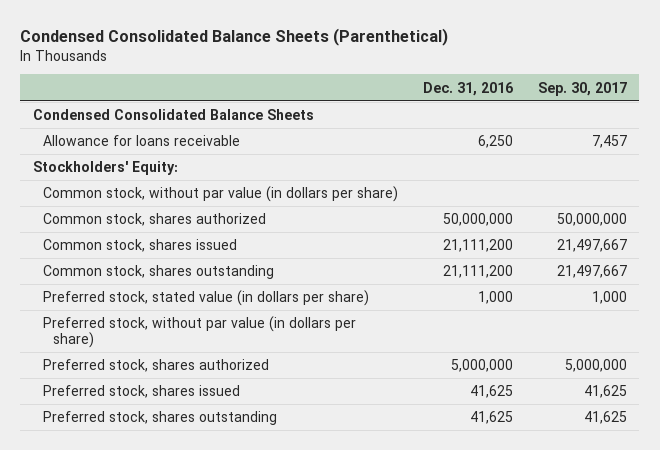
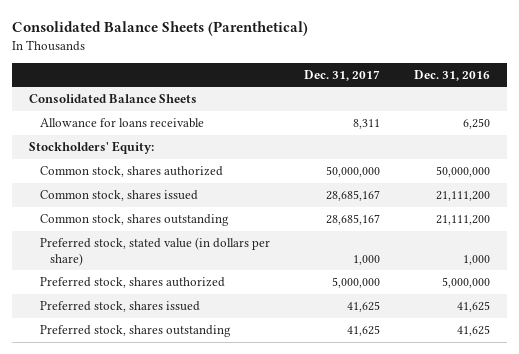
- Condensed Consolidated Balance Sheets (Parenthetical)
+ Consolidated Balance Sheets (Parenthetical)
- | Dec. 31, 2016 | Sep. 30, 2017
+ | Dec. 31, 2017 | Dec. 31, 2016
- Condensed Consolidated Balance Sheets
+ Consolidated Balance Sheets
- Common stock, without par value (in dollars per share)
- Preferred stock, without par value (in dollars per share)

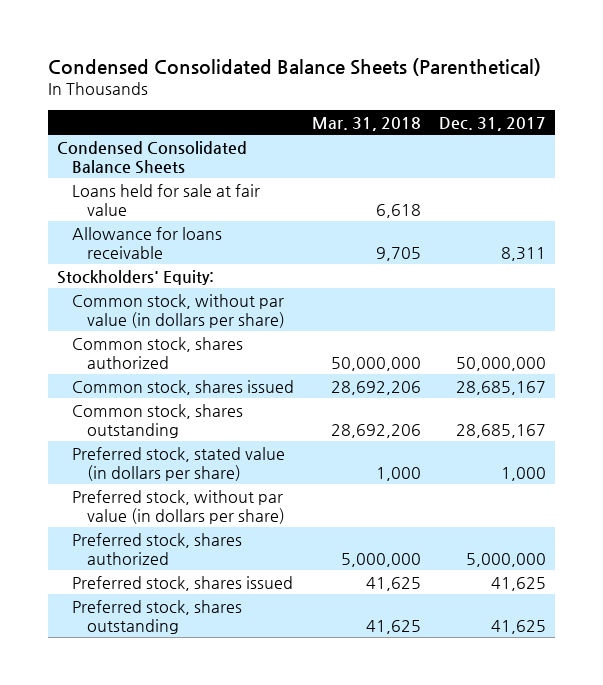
- Consolidated Balance Sheets (Parenthetical)
+ Condensed Consolidated Balance Sheets (Parenthetical)
- | Dec. 31, 2017 | Dec. 31, 2016
+ | Mar. 31, 2018 | Dec. 31, 2017
- Consolidated Balance Sheets
+ Condensed Consolidated Balance Sheets
+ Loans held for sale at fair value | 6,618 |
+ Common stock, without par value (in dollars per share)
+ Preferred stock, without par value (in dollars per share)

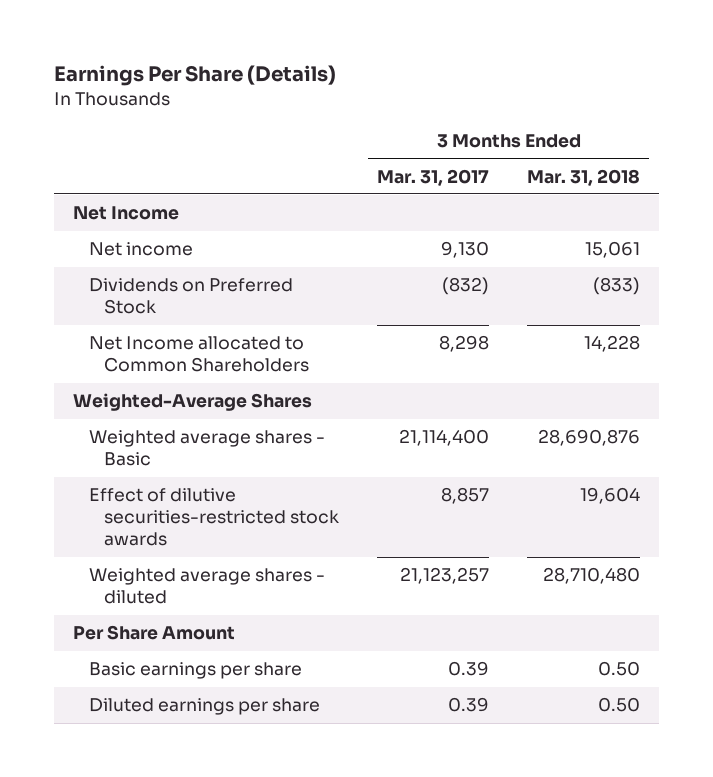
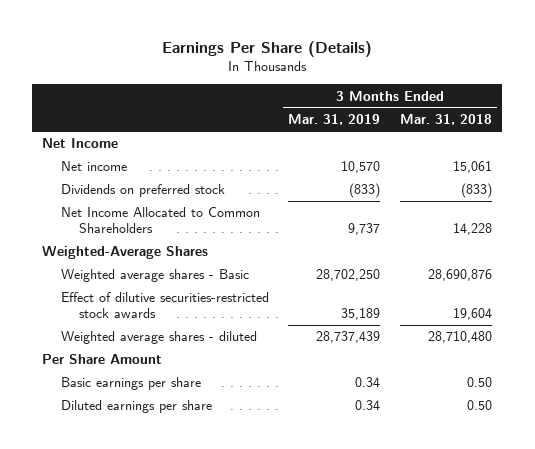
- | 3 Months Ended Mar. 31, 2017 | 3 Months Ended Mar. 31, 2018
+ | 3 Months Ended Mar. 31, 2019 | 3 Months Ended Mar. 31, 2018
- Dividends on Preferred Stock | (832) | (833)
- Net Income allocated to Common Shareholders | 8,298 | 14,228
+ Dividends on preferred stock | (833) | (833)
+ Net Income Allocated to Common Shareholders | 9,737 | 14,228

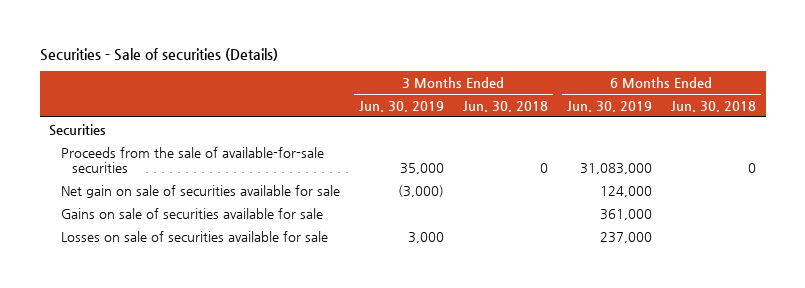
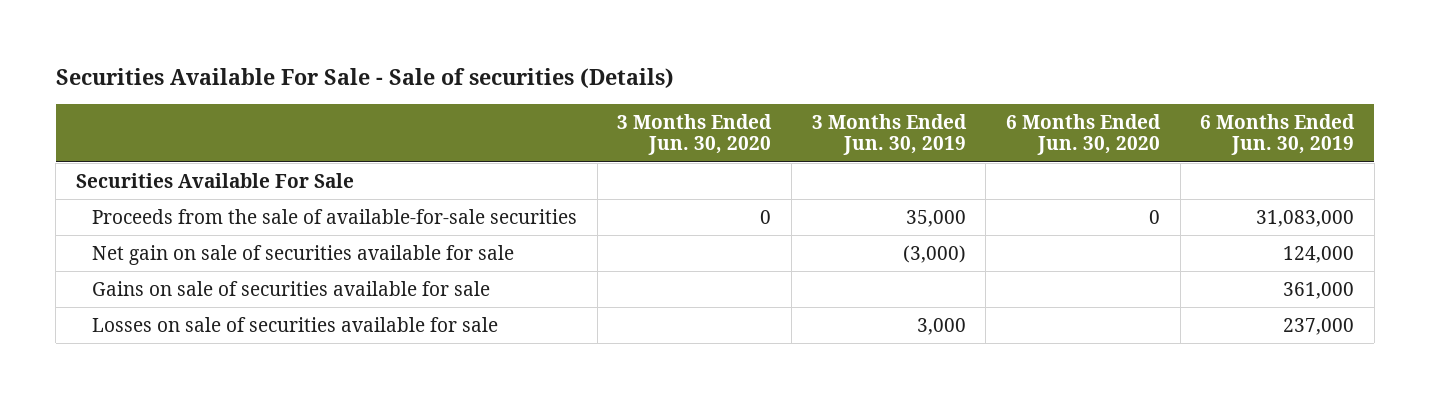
- Securities - Sale of securities (Details)
+ Securities Available For Sale - Sale of securities (Details)
- | 3 Months Ended Jun. 30, 2019 | 3 Months Ended Jun. 30, 2018 | 6 Months Ended Jun. 30, 2019 | 6 Months Ended Jun. 30, 2018
+ | 3 Months Ended Jun. 30, 2020 | 3 Months Ended Jun. 30, 2019 | 6 Months Ended Jun. 30, 2020 | 6 Months Ended Jun. 30, 2019
- Securities
+ Securities Available For Sale

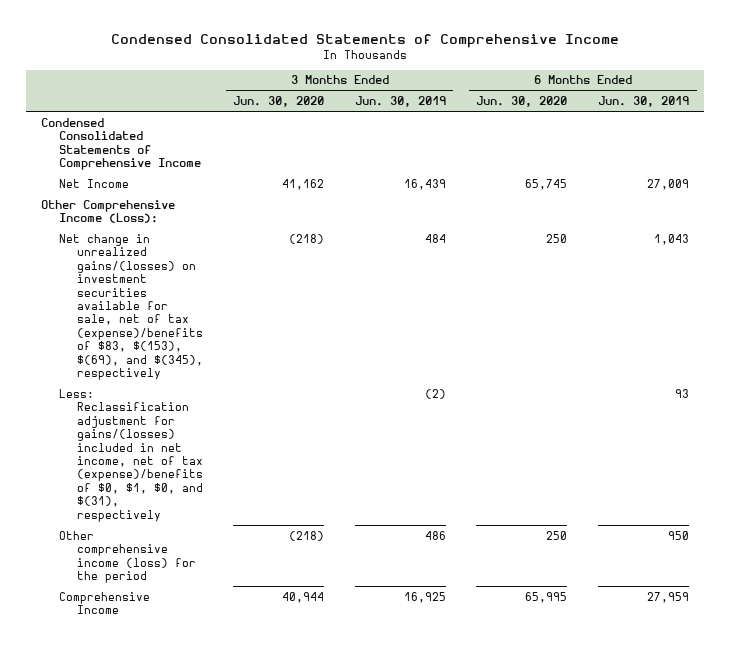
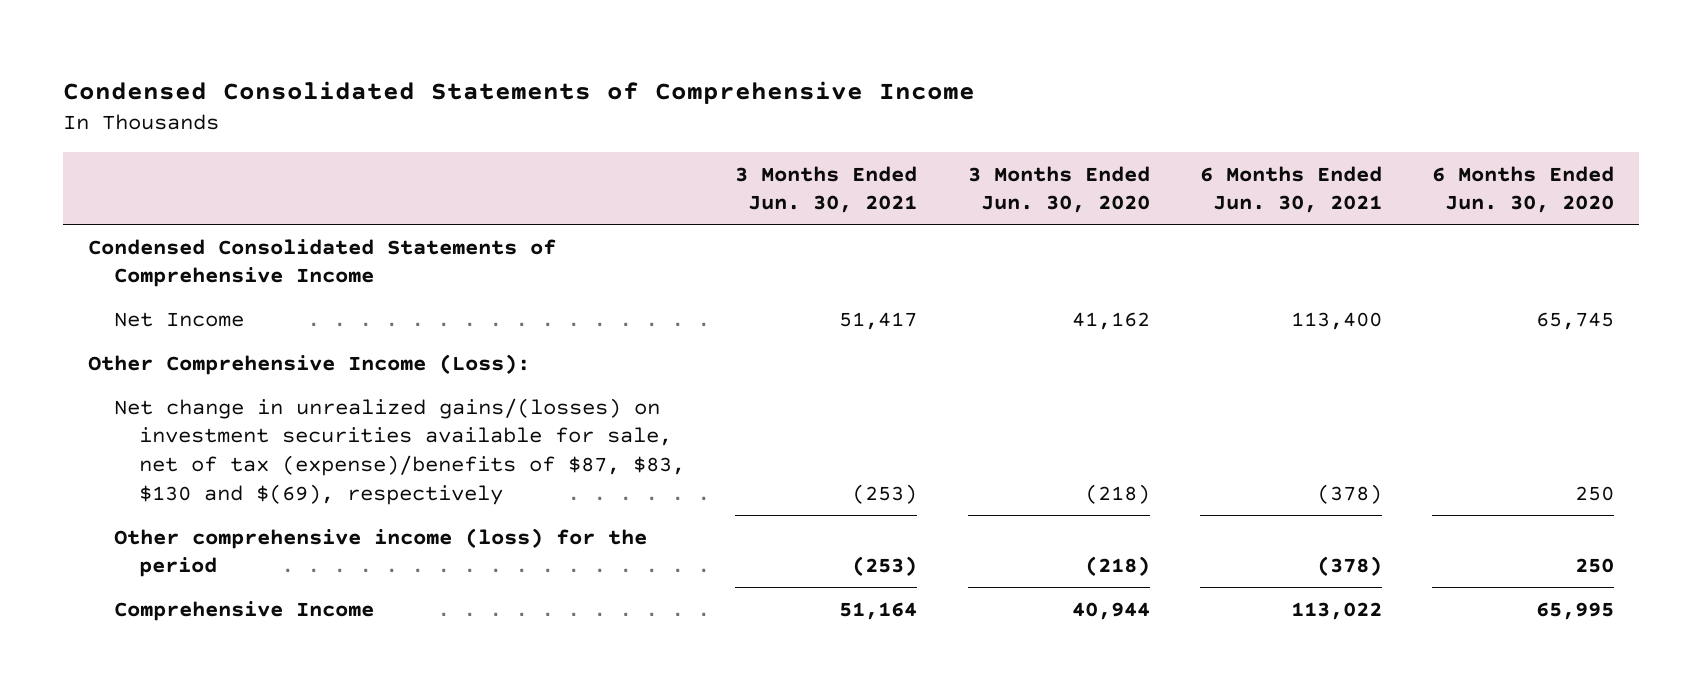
- | 3 Months Ended Jun. 30, 2020 | 3 Months Ended Jun. 30, 2019 | 6 Months Ended Jun. 30, 2020 | 6 Months Ended Jun. 30, 2019
+ | 3 Months Ended Jun. 30, 2021 | 3 Months Ended Jun. 30, 2020 | 6 Months Ended Jun. 30, 2021 | 6 Months Ended Jun. 30, 2020
- Net change in unrealized gains/(losses) on investment securities available for sale, net of tax (expense)/benefits of $83, $(153), $(69), and $(345), respectively | (218) | 484 | 250 | 1,043
- Less: Reclassification adjustment for gains/(losses) included in net income, net of tax (expense)/benefits of $0, $1, $0, and $(31), respectively | | (2) | | 93
+ Net change in unrealized gains/(losses) on investment securities available for sale, net of tax (expense)/benefits of $87, $83, $130 and $(69), respectively | (253) | (218) | (378) | 250

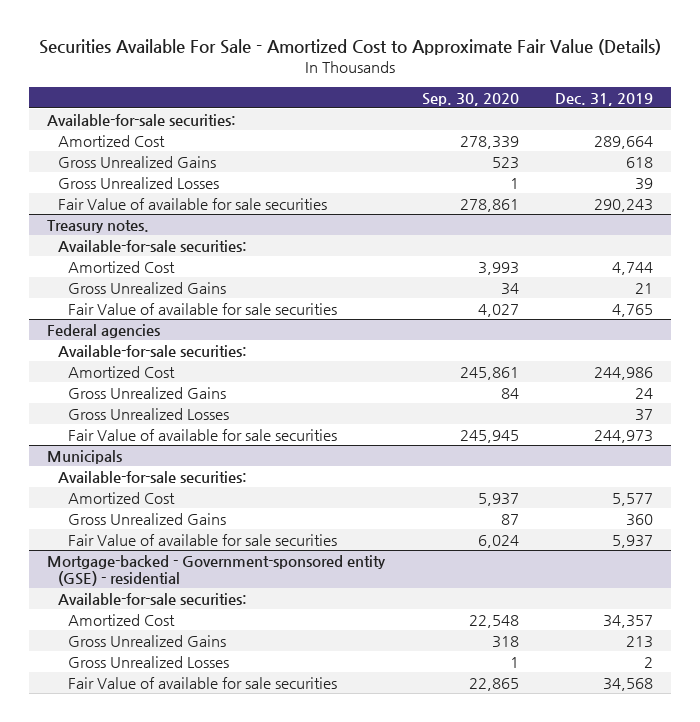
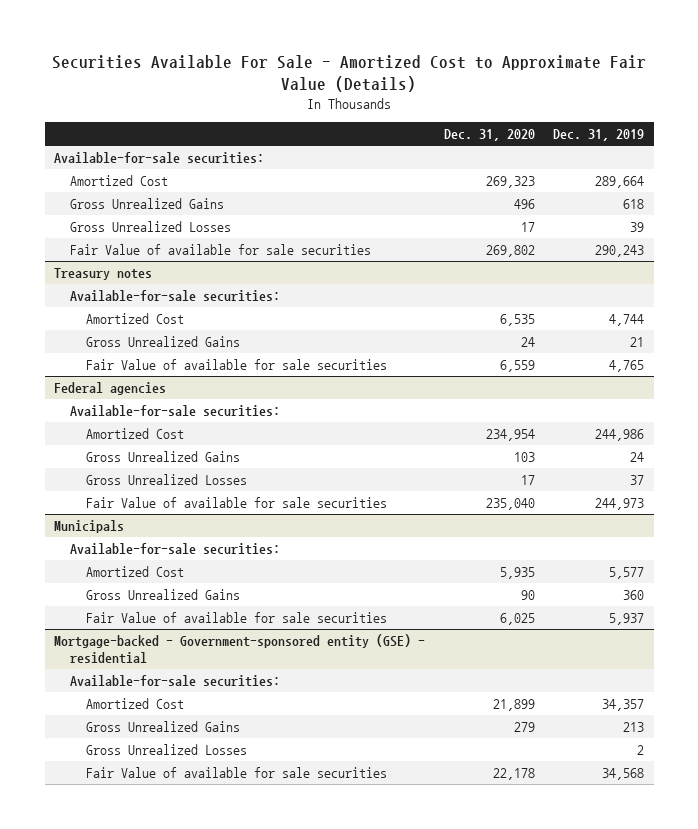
- | Sep. 30, 2020 | Dec. 31, 2019
+ | Dec. 31, 2020 | Dec. 31, 2019
- Treasury notes.
+ Treasury notes

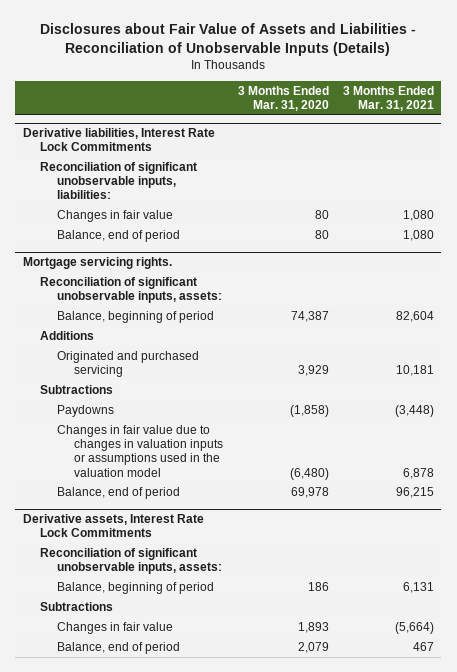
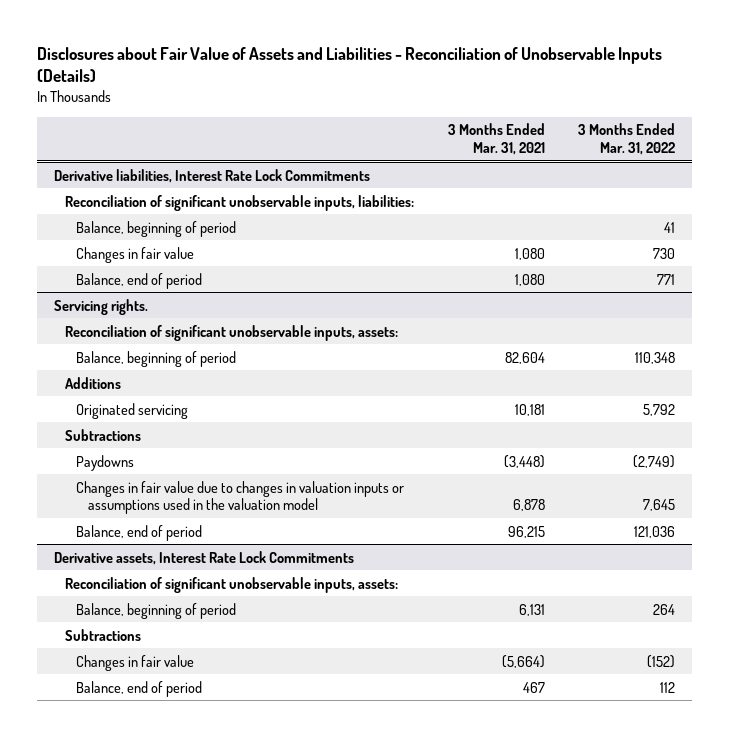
- | 3 Months Ended Mar. 31, 2020 | 3 Months Ended Mar. 31, 2021
+ | 3 Months Ended Mar. 31, 2021 | 3 Months Ended Mar. 31, 2022
@ Derivative liabilities, Interest Rate Lock Commitments
+ Balance, beginning of period | | 41
- Mortgage servicing rights.
+ Servicing rights.
- Originated and purchased servicing | 3,929 | 10,181
+ Originated servicing | 10,181 | 5,792

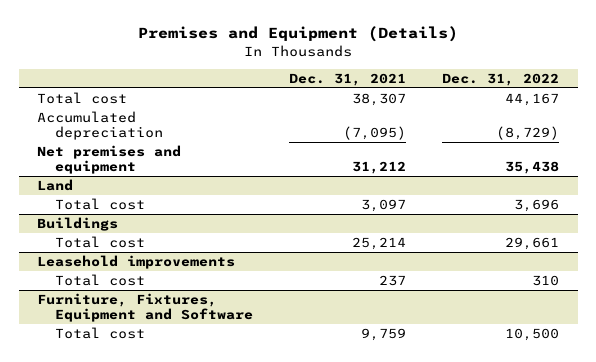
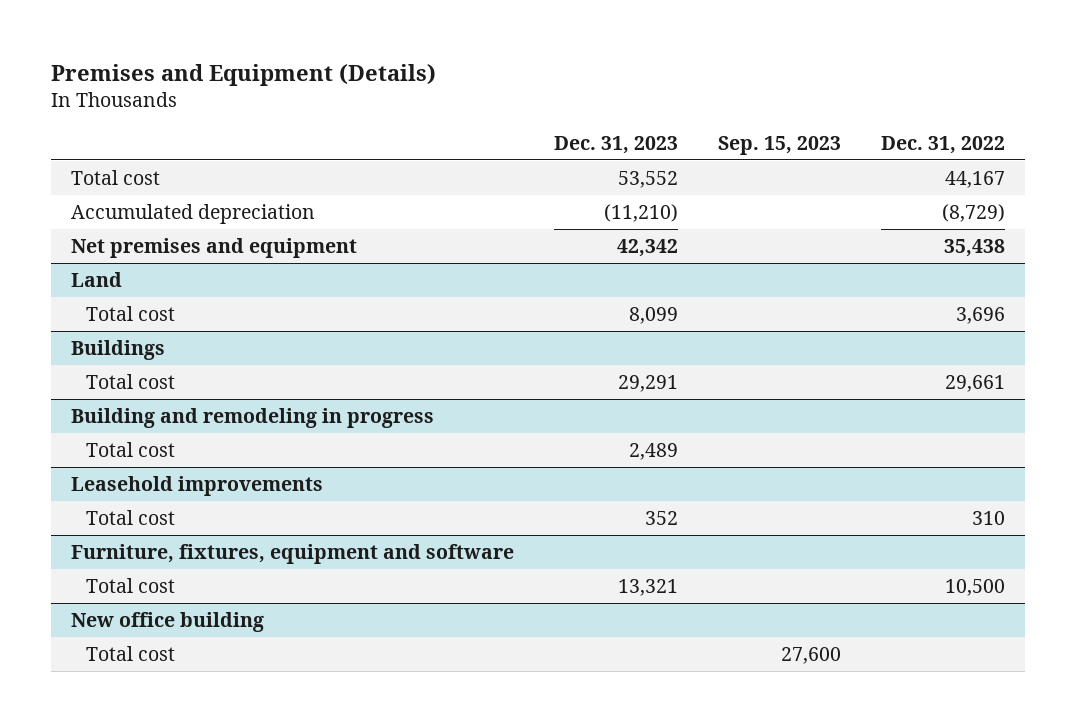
- | Dec. 31, 2021 | Dec. 31, 2022
+ | Dec. 31, 2023 | Sep. 15, 2023 | Dec. 31, 2022
+ Building and remodeling in progress
+ Total cost | 2,489 | |
- Furniture, Fixtures, Equipment and Software
+ Furniture, fixtures, equipment and software
+ New office building
+ Total cost | | 27,600 |

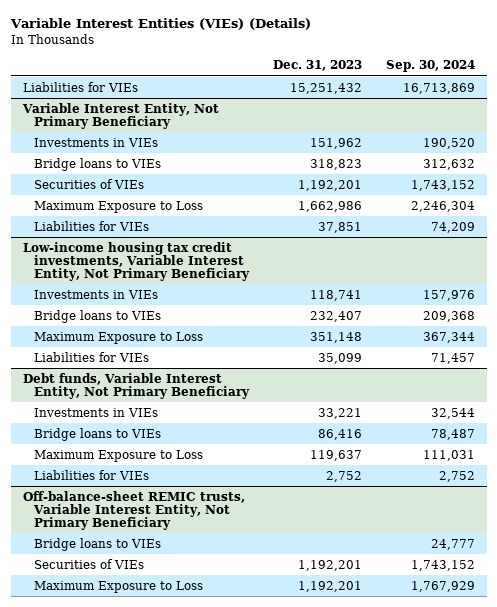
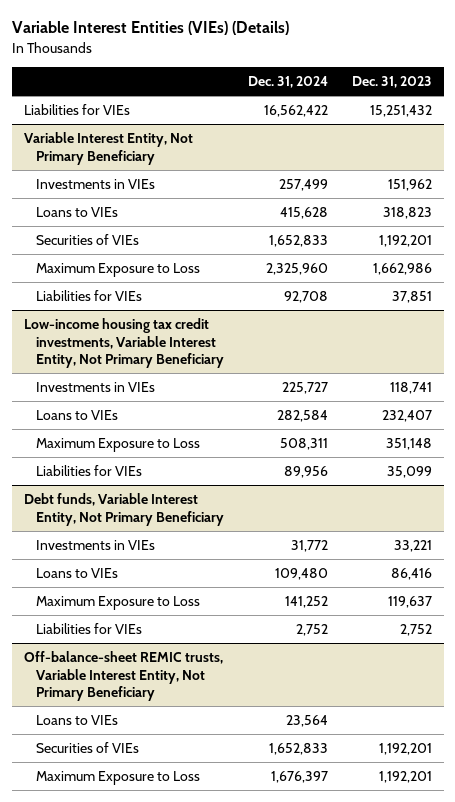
- | Dec. 31, 2023 | Sep. 30, 2024
+ | Dec. 31, 2024 | Dec. 31, 2023
@ Variable Interest Entity, Not Primary Beneficiary
- Bridge loans to VIEs | 318,823 | 312,632
+ Loans to VIEs | 415,628 | 318,823
@ Low-income housing tax credit investments, Variable Interest Entity, Not Primary Beneficiary
- Bridge loans to VIEs | 232,407 | 209,368
+ Loans to VIEs | 282,584 | 232,407
@ Debt funds, Variable Interest Entity, Not Primary Beneficiary
- Bridge loans to VIEs | 86,416 | 78,487
+ Loans to VIEs | 109,480 | 86,416
@ Off-balance-sheet REMIC trusts, Variable Interest Entity, Not Primary Beneficiary
- Bridge loans to VIEs | | 24,777
+ Loans to VIEs | 23,564 |

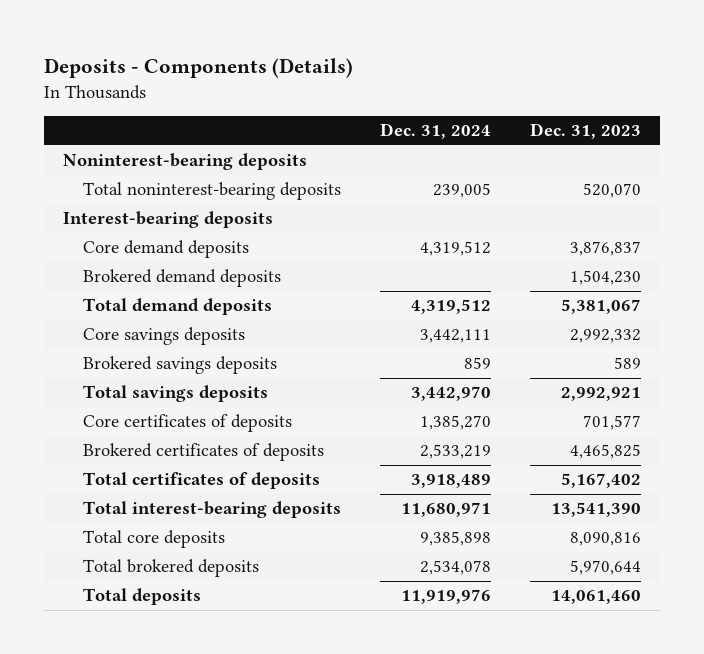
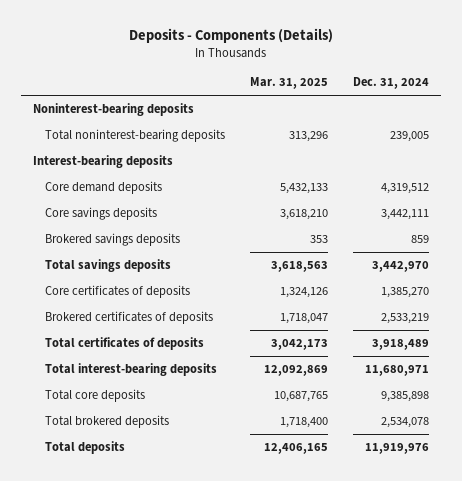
- | Dec. 31, 2024 | Dec. 31, 2023
+ | Mar. 31, 2025 | Dec. 31, 2024
- Brokered demand deposits | | 1,504,230
- Total demand deposits | 4,319,512 | 5,381,067

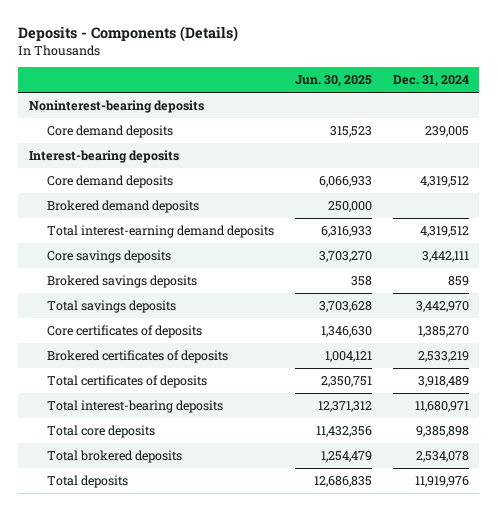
- | Mar. 31, 2025 | Dec. 31, 2024
+ | Jun. 30, 2025 | Dec. 31, 2024
- Total noninterest-bearing deposits | 313,296 | 239,005
+ Core demand deposits | 315,523 | 239,005
+ Brokered demand deposits | 250,000 |
+ Total interest-earning demand deposits | 6,316,933 | 4,319,512

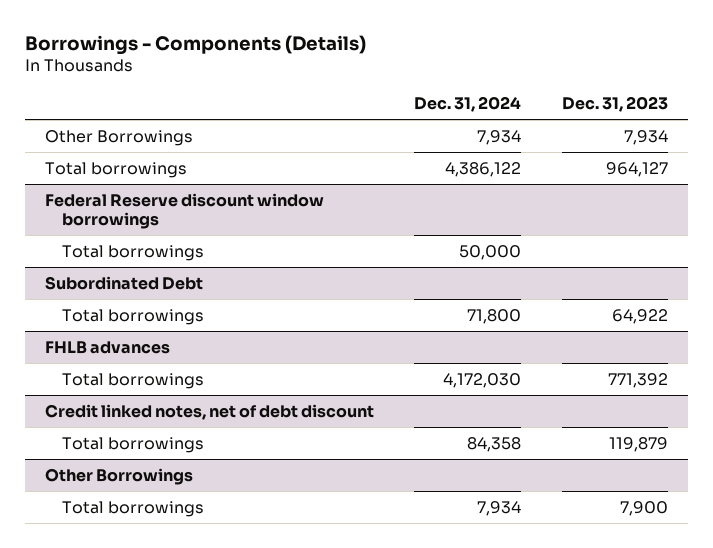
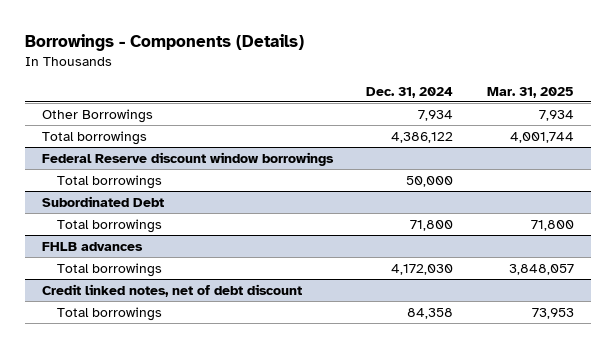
- | Dec. 31, 2024 | Dec. 31, 2023
+ | Dec. 31, 2024 | Mar. 31, 2025
- Other Borrowings
- Total borrowings | 7,934 | 7,900

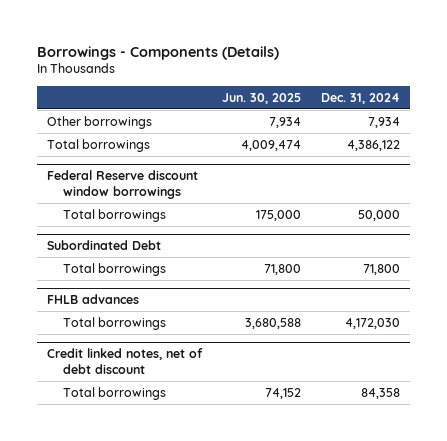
- | Dec. 31, 2024 | Mar. 31, 2025
+ | Jun. 30, 2025 | Dec. 31, 2024
- Other Borrowings | 7,934 | 7,934
+ Other borrowings | 7,934 | 7,934

